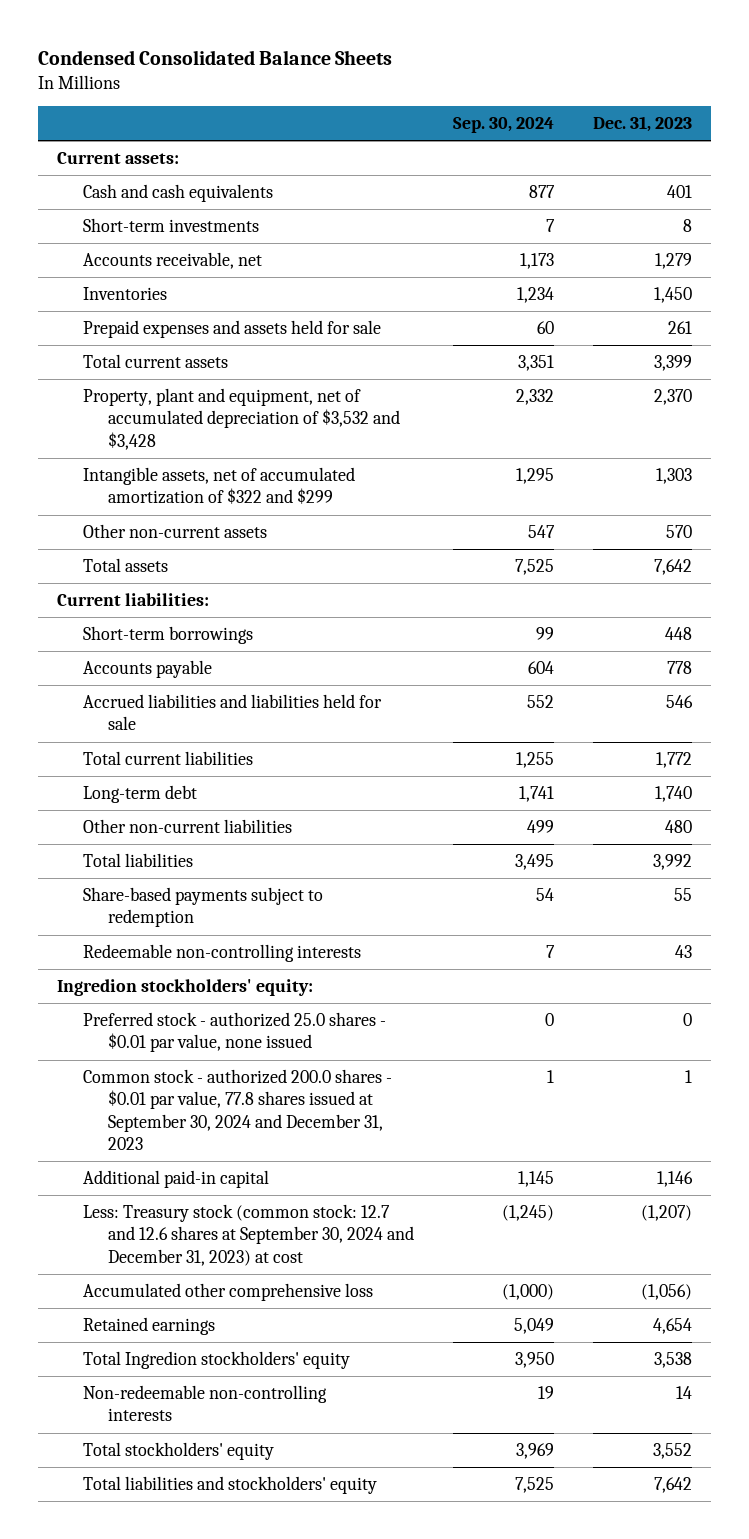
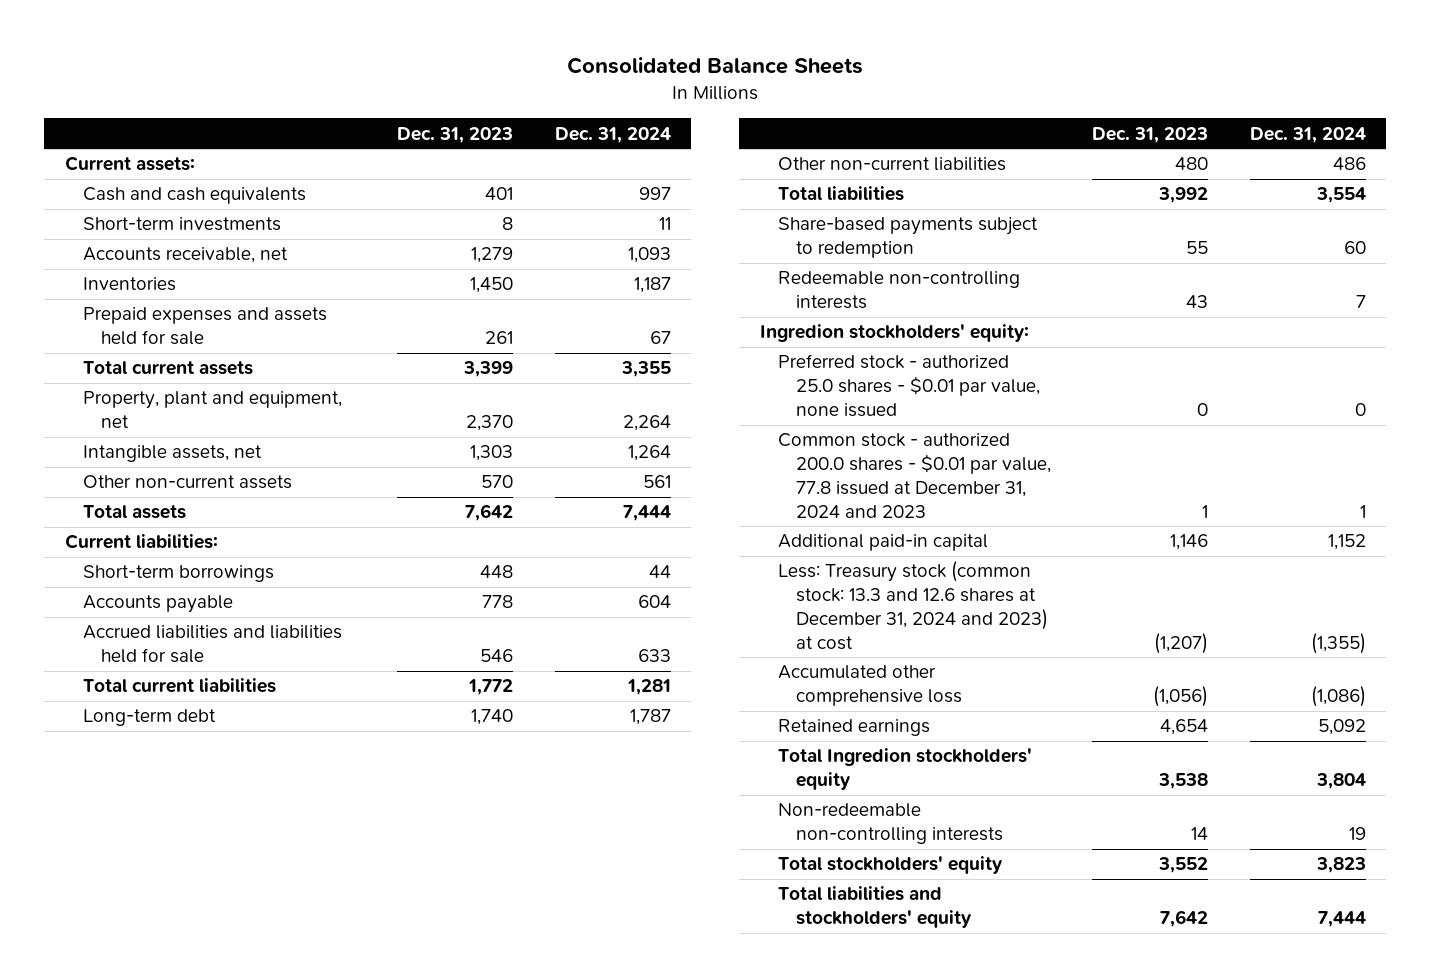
- Condensed Consolidated Balance Sheets
+ Consolidated Balance Sheets
- | Sep. 30, 2024 | Dec. 31, 2023
+ | Dec. 31, 2023 | Dec. 31, 2024
- Property, plant and equipment, net of accumulated depreciation of $3,532 and $3,428 | 2,332 | 2,370
- Intangible assets, net of accumulated amortization of $322 and $299 | 1,295 | 1,303
+ Property, plant and equipment, net | 2,370 | 2,264
+ Intangible assets, net | 1,303 | 1,264
- Common stock - authorized 200.0 shares - $0.01 par value, 77.8 shares issued at September 30, 2024 and December 31, 2023 | 1 | 1
+ Common stock - authorized 200.0 shares - $0.01 par value, 77.8 issued at December 31, 2024 and 2023 | 1 | 1
- Less: Treasury stock (common stock: 12.7 and 12.6 shares at September 30, 2024 and December 31, 2023) at cost | (1,245) | (1,207)
+ Less: Treasury stock (common stock: 13.3 and 12.6 shares at December 31, 2024 and 2023) at cost | (1,207) | (1,355)

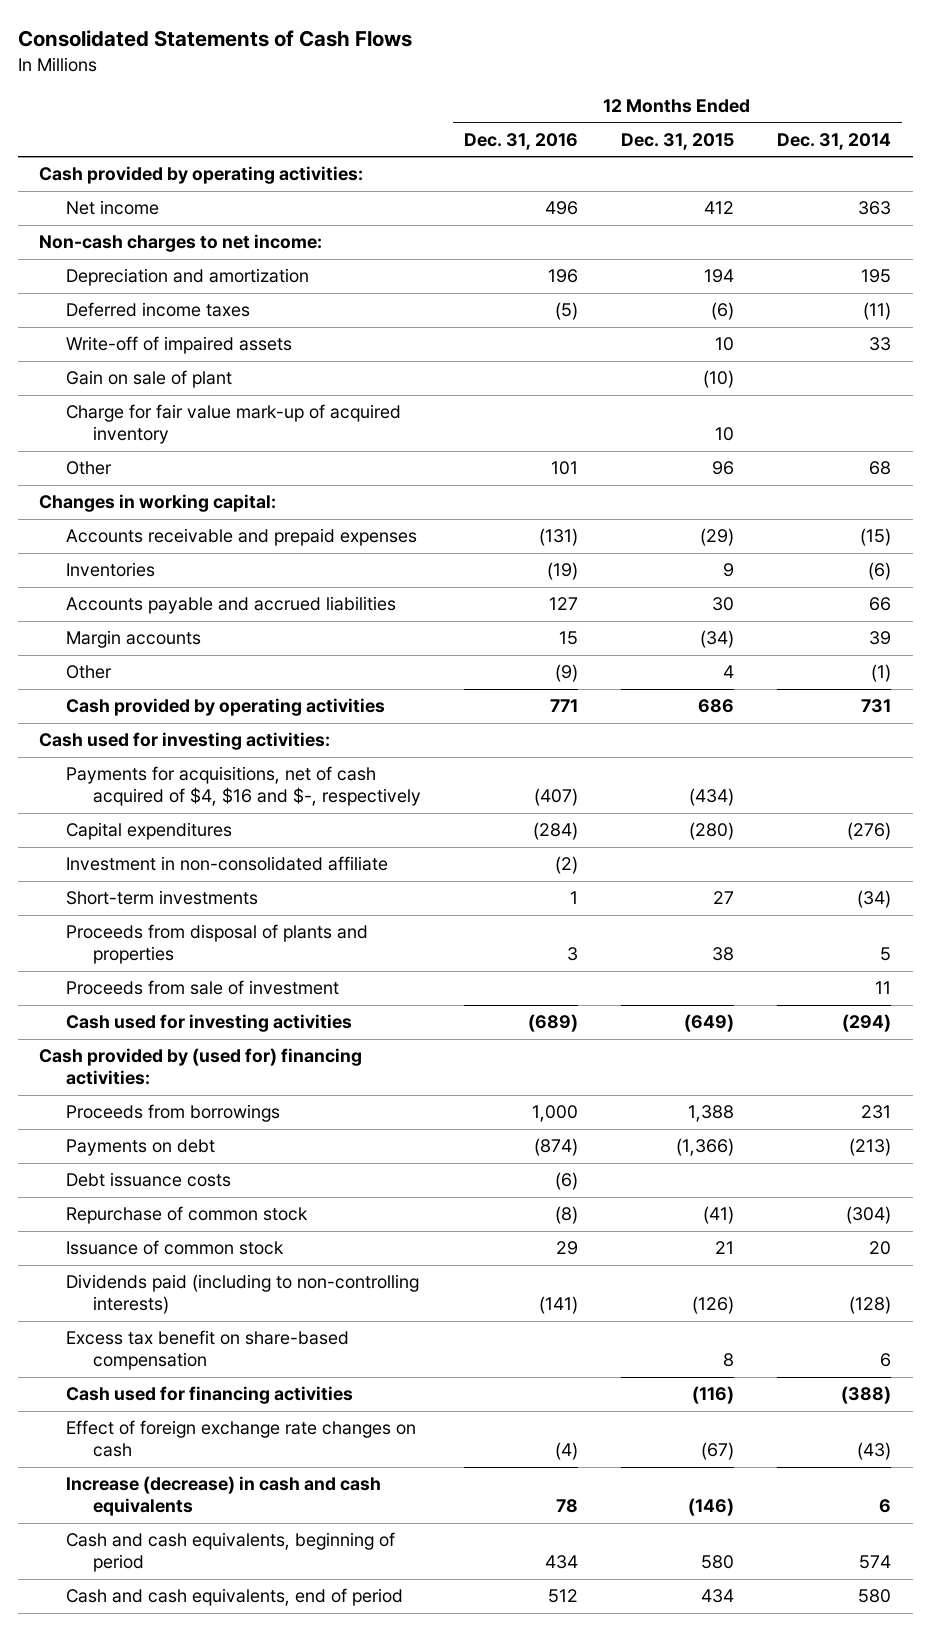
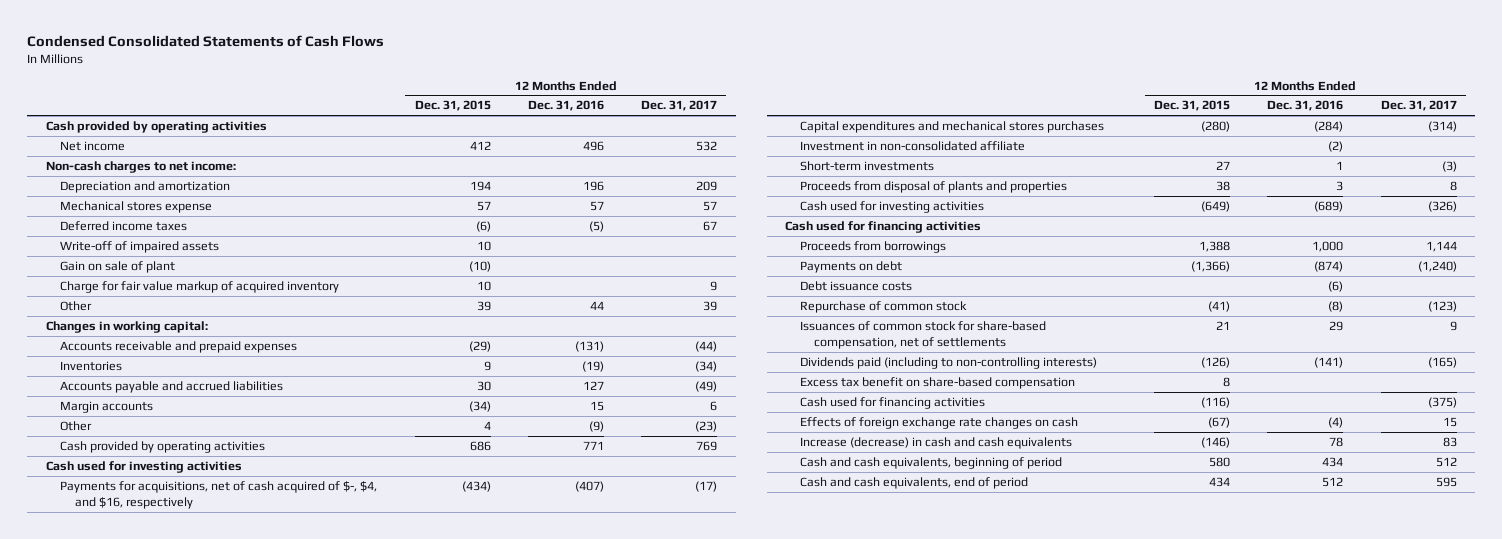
- Consolidated Statements of Cash Flows
+ Condensed Consolidated Statements of Cash Flows
- | 12 Months Ended Dec. 31, 2016 | 12 Months Ended Dec. 31, 2015 | 12 Months Ended Dec. 31, 2014
+ | 12 Months Ended Dec. 31, 2015 | 12 Months Ended Dec. 31, 2016 | 12 Months Ended Dec. 31, 2017
- Cash provided by operating activities:
+ Cash provided by operating activities
+ Mechanical stores expense | 57 | 57 | 57
- Charge for fair value mark-up of acquired inventory | | 10 |
- Other | 101 | 96 | 68
+ Charge for fair value markup of acquired inventory | 10 | | 9
+ Other | 39 | 44 | 39
- Cash used for investing activities:
- Payments for acquisitions, net of cash acquired of $4, $16 and $-, respectively | (407) | (434) |
- Capital expenditures | (284) | (280) | (276)
+ Cash used for investing activities
+ Payments for acquisitions, net of cash acquired of $-, $4, and $16, respectively | (434) | (407) | (17)
+ Capital expenditures and mechanical stores purchases | (280) | (284) | (314)
- Proceeds from sale of investment | | | 11
- Cash provided by (used for) financing activities:
+ Cash used for financing activities
- Issuance of common stock | 29 | 21 | 20
+ Issuances of common stock for share-based compensation, net of settlements | 21 | 29 | 9
- Effect of foreign exchange rate changes on cash | (4) | (67) | (43)
+ Effects of foreign exchange rate changes on cash | (67) | (4) | 15

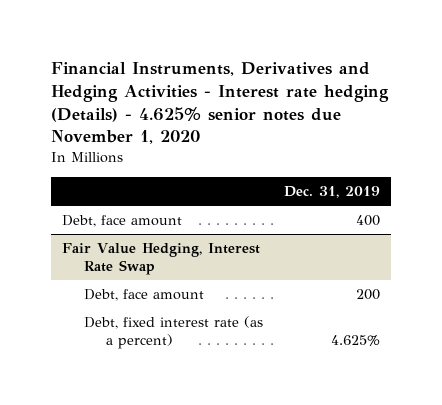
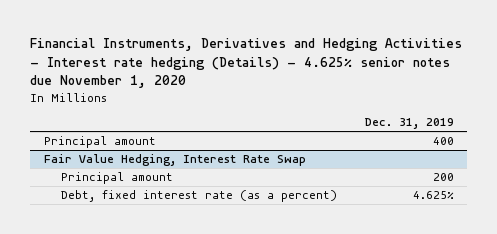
- Debt, face amount | 400
+ Principal amount | 400
@ Fair Value Hedging, Interest Rate Swap
- Debt, face amount | 200
+ Principal amount | 200

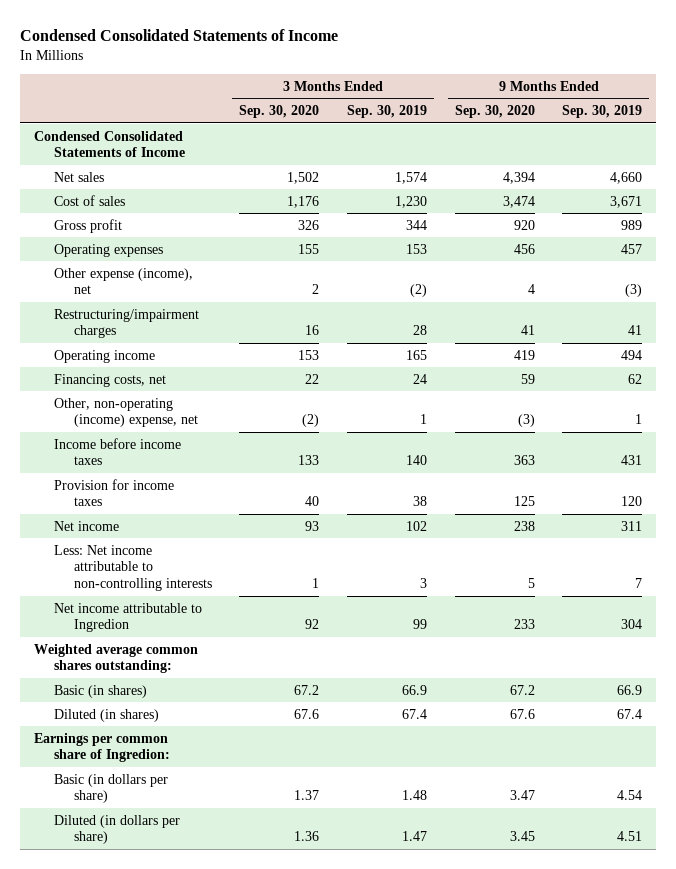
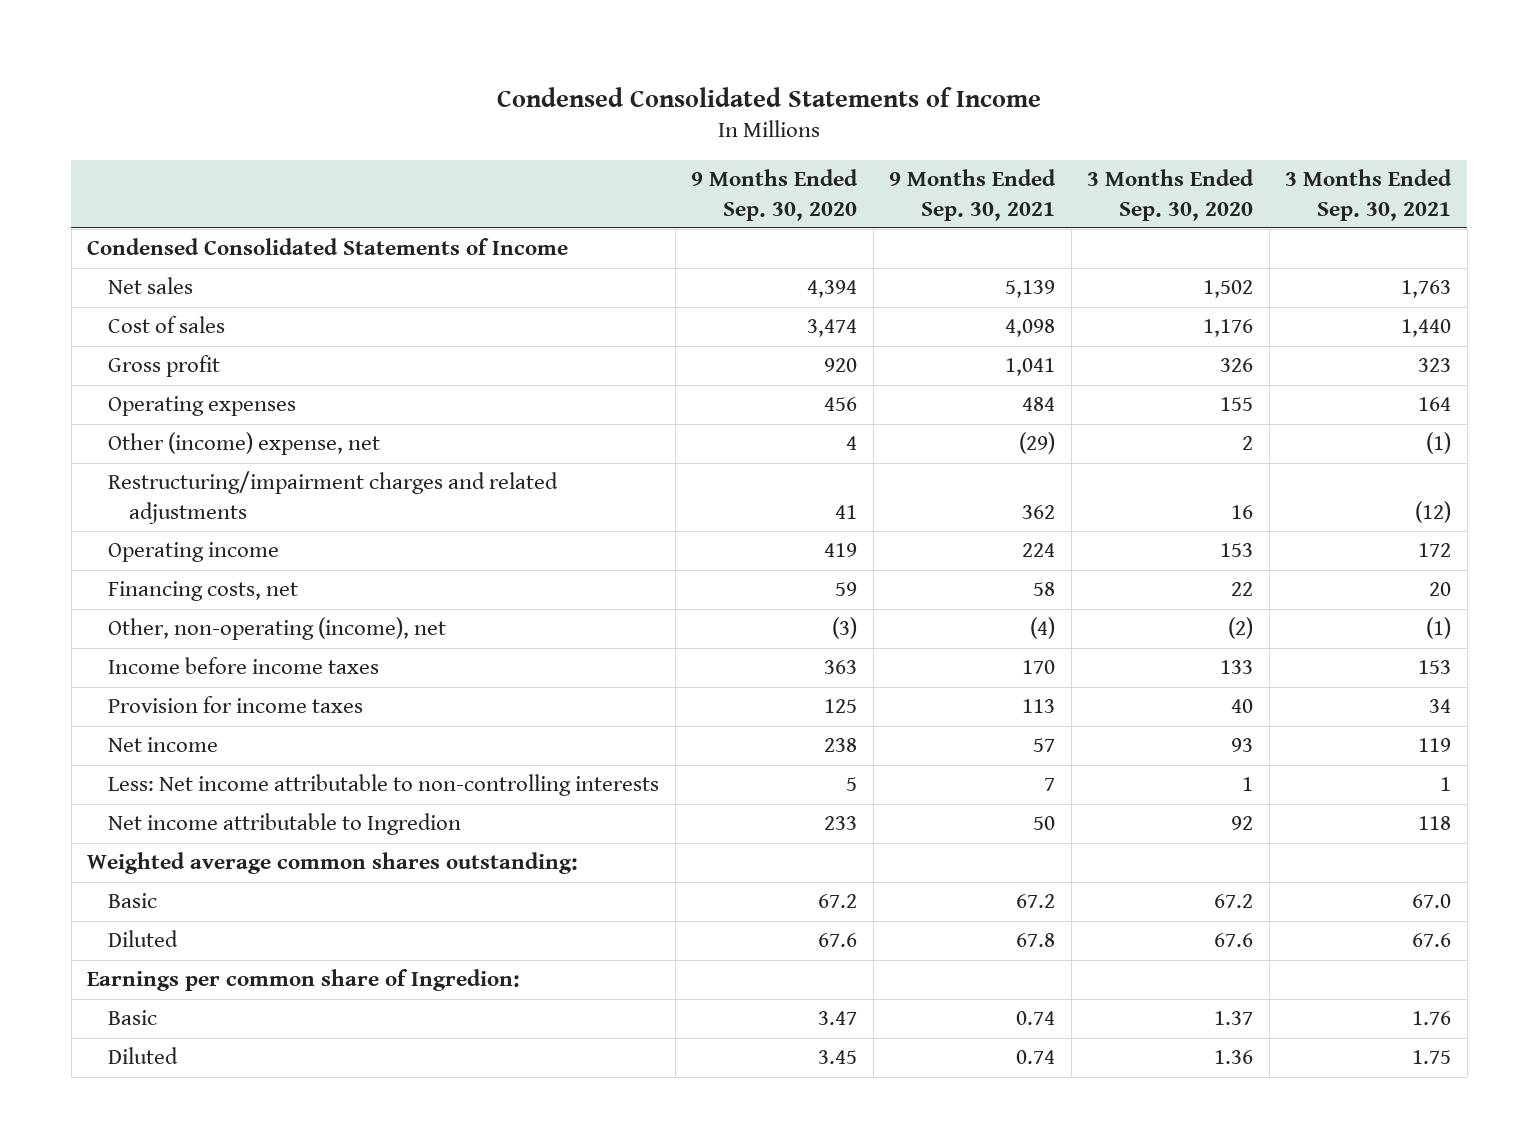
- | 3 Months Ended Sep. 30, 2020 | 3 Months Ended Sep. 30, 2019 | 9 Months Ended Sep. 30, 2020 | 9 Months Ended Sep. 30, 2019
+ | 9 Months Ended Sep. 30, 2020 | 9 Months Ended Sep. 30, 2021 | 3 Months Ended Sep. 30, 2020 | 3 Months Ended Sep. 30, 2021
- Other expense (income), net | 2 | (2) | 4 | (3)
- Restructuring/impairment charges | 16 | 28 | 41 | 41
+ Other (income) expense, net | 4 | (29) | 2 | (1)
+ Restructuring/impairment charges and related adjustments | 41 | 362 | 16 | (12)
- Other, non-operating (income) expense, net | (2) | 1 | (3) | 1
+ Other, non-operating (income), net | (3) | (4) | (2) | (1)
- Basic (in shares) | 67.2 | 66.9 | 67.2 | 66.9
- Diluted (in shares) | 67.6 | 67.4 | 67.6 | 67.4
+ Basic | 67.2 | 67.2 | 67.2 | 67.0
+ Diluted | 67.6 | 67.8 | 67.6 | 67.6
- Basic (in dollars per share) | 1.37 | 1.48 | 3.47 | 4.54
- Diluted (in dollars per share) | 1.36 | 1.47 | 3.45 | 4.51
+ Basic | 3.47 | 0.74 | 1.37 | 1.76
+ Diluted | 3.45 | 0.74 | 1.36 | 1.75

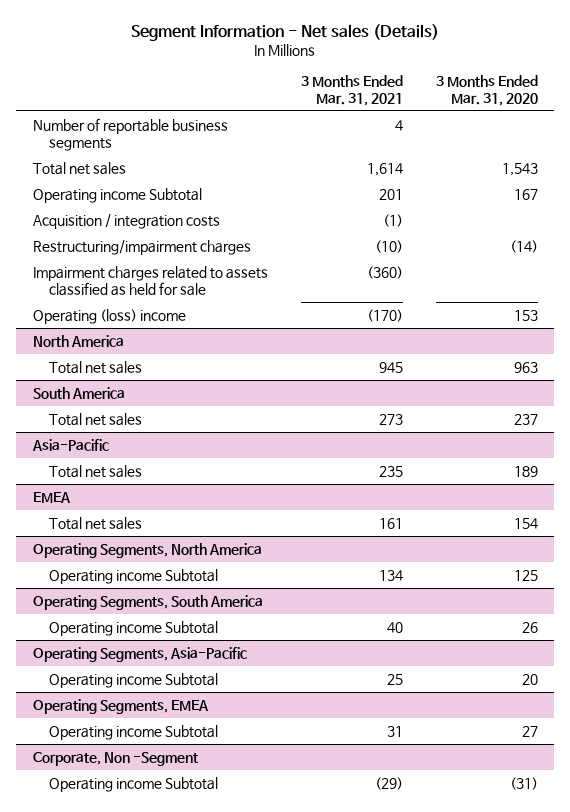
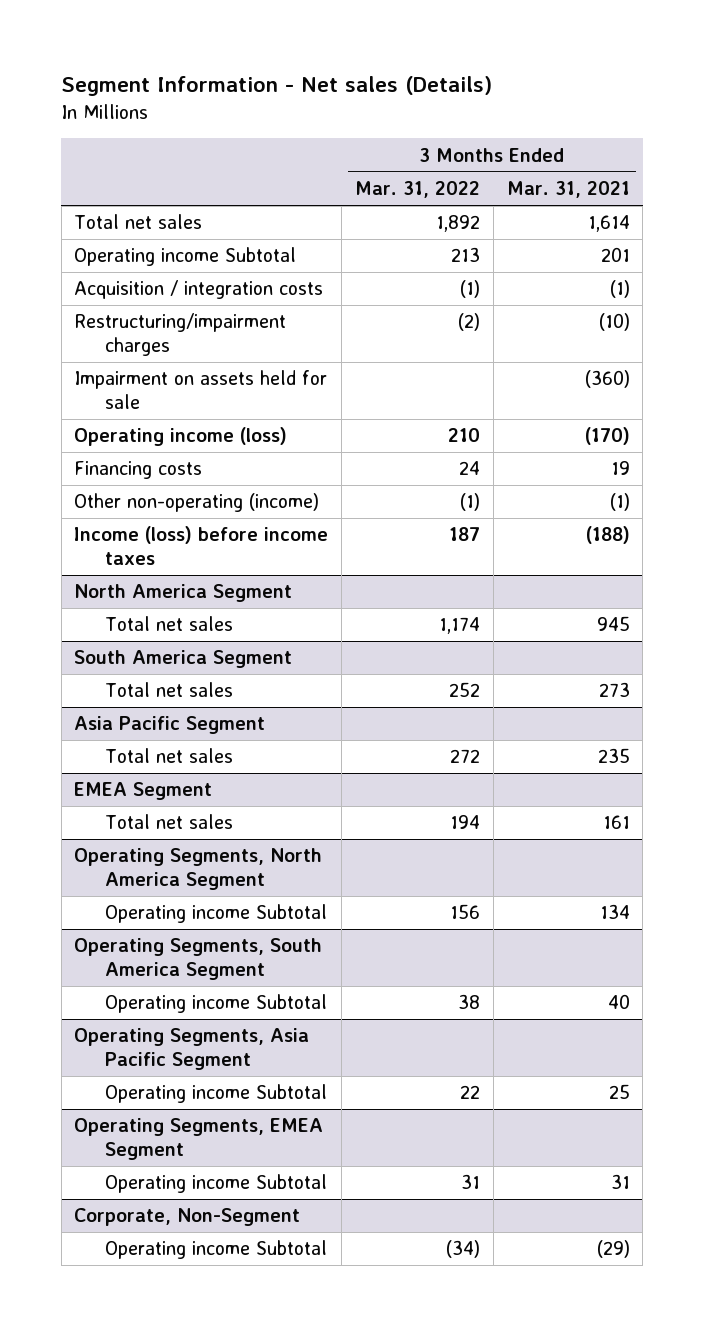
- | 3 Months Ended Mar. 31, 2021 | 3 Months Ended Mar. 31, 2020
+ | 3 Months Ended Mar. 31, 2022 | 3 Months Ended Mar. 31, 2021
- Number of reportable business segments | 4 |
- Impairment charges related to assets classified as held for sale | (360) |
- Operating (loss) income | (170) | 153
- North America
+ Impairment on assets held for sale | | (360)
+ Operating income (loss) | 210 | (170)
+ Financing costs | 24 | 19
+ Other non-operating (income) | (1) | (1)
+ Income (loss) before income taxes | 187 | (188)
+ North America Segment
- South America
+ South America Segment
- Asia-Pacific
+ Asia Pacific Segment
- EMEA
+ EMEA Segment
- Operating Segments, North America
+ Operating Segments, North America Segment
- Operating Segments, South America
+ Operating Segments, South America Segment
- Operating Segments, Asia-Pacific
+ Operating Segments, Asia Pacific Segment
- Operating Segments, EMEA
+ Operating Segments, EMEA Segment
- Corporate, Non -Segment
+ Corporate, Non-Segment

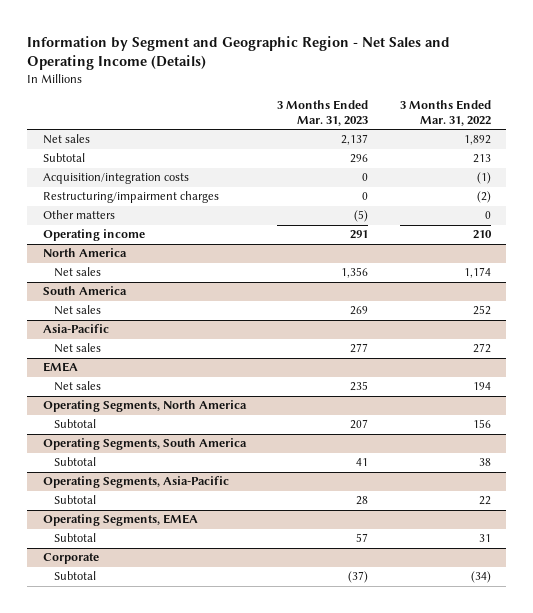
- Segment Information - Net sales (Details)
+ Information by Segment and Geographic Region - Net Sales and Operating Income (Details)
- | 3 Months Ended Mar. 31, 2022 | 3 Months Ended Mar. 31, 2021
+ | 3 Months Ended Mar. 31, 2023 | 3 Months Ended Mar. 31, 2022
- Total net sales | 1,892 | 1,614
- Operating income Subtotal | 213 | 201
- Acquisition / integration costs | (1) | (1)
+ Net sales | 2,137 | 1,892
+ Subtotal | 296 | 213
+ Acquisition/integration costs | 0 | (1)
- Impairment on assets held for sale | | (360)
- Operating income (loss) | 210 | (170)
- Financing costs | 24 | 19
- Other non-operating (income) | (1) | (1)
- Income (loss) before income taxes | 187 | (188)
- North America Segment
- Total net sales | 1,174 | 945
- South America Segment
- Total net sales | 252 | 273
- Asia Pacific Segment
- Total net sales | 272 | 235
- EMEA Segment
- Total net sales | 194 | 161
- Operating Segments, North America Segment
- Operating income Subtotal | 156 | 134
- Operating Segments, South America Segment
- Operating income Subtotal | 38 | 40
- Operating Segments, Asia Pacific Segment
- Operating income Subtotal | 22 | 25
- Operating Segments, EMEA Segment
- Operating income Subtotal | 31 | 31
- Corporate, Non-Segment
- Operating income Subtotal | (34) | (29)
+ Other matters | (5) | 0
+ Operating income | 291 | 210
+ North America
+ Net sales | 1,356 | 1,174
+ South America
+ Net sales | 269 | 252
+ Asia-Pacific
+ Net sales | 277 | 272
+ EMEA
+ Net sales | 235 | 194
+ Operating Segments, North America
+ Subtotal | 207 | 156
+ Operating Segments, South America
+ Subtotal | 41 | 38
+ Operating Segments, Asia-Pacific
+ Subtotal | 28 | 22
+ Operating Segments, EMEA
+ Subtotal | 57 | 31
+ Corporate
+ Subtotal | (37) | (34)

